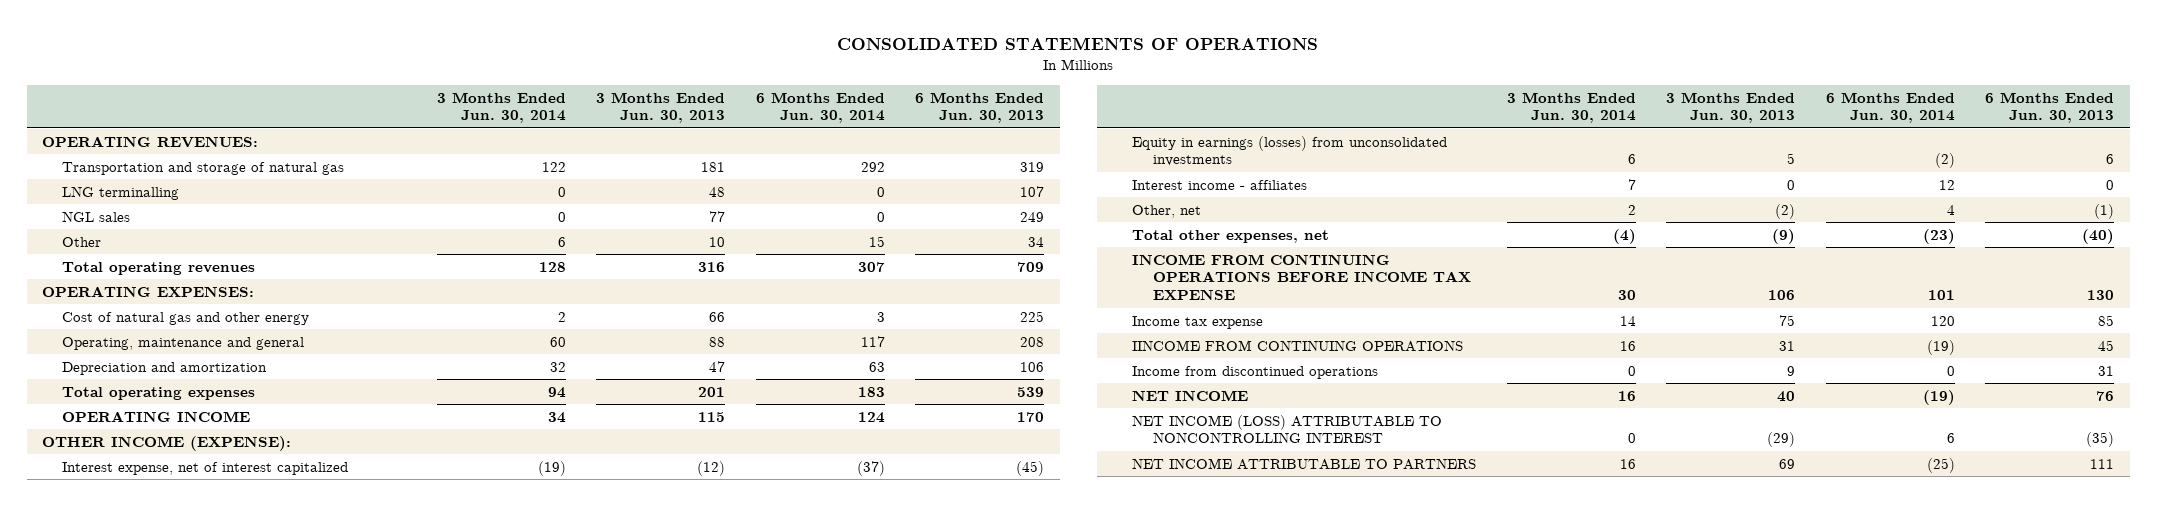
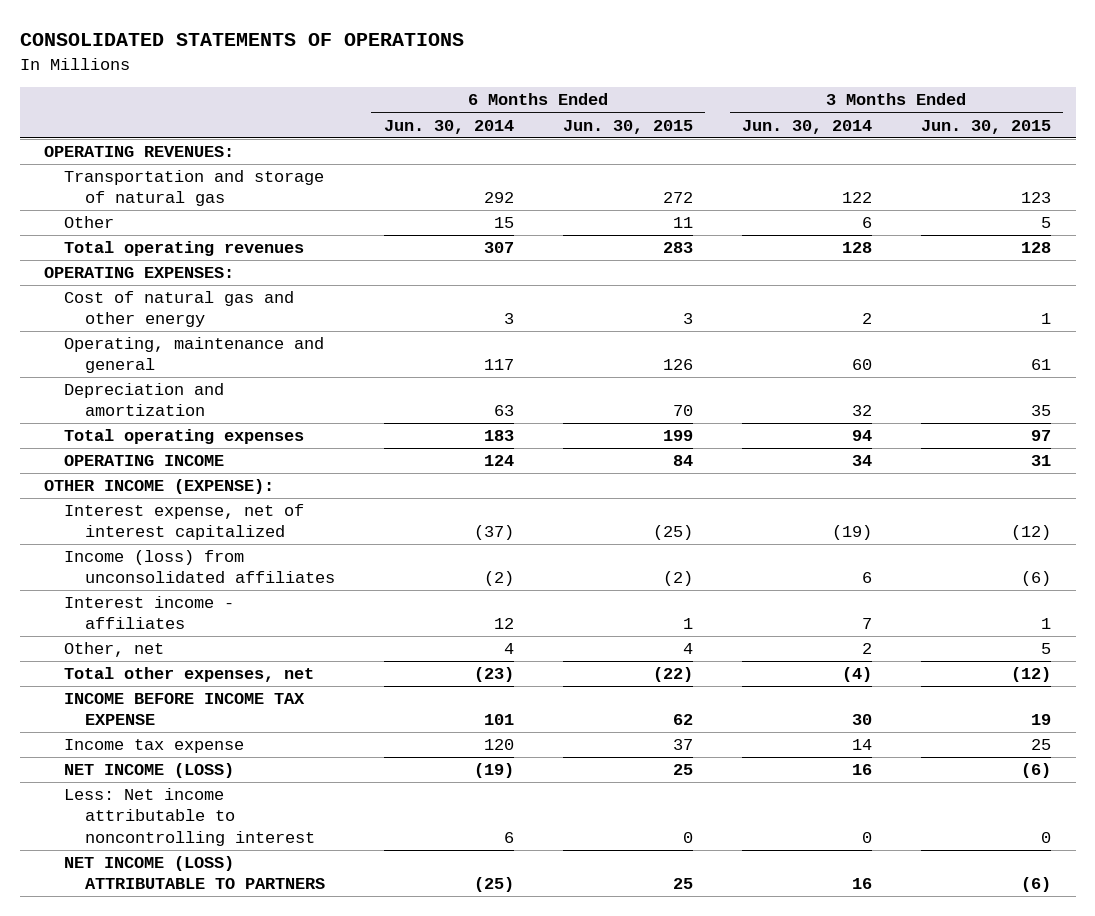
- | 3 Months Ended Jun. 30, 2014 | 3 Months Ended Jun. 30, 2013 | 6 Months Ended Jun. 30, 2014 | 6 Months Ended Jun. 30, 2013
+ | 6 Months Ended Jun. 30, 2014 | 6 Months Ended Jun. 30, 2015 | 3 Months Ended Jun. 30, 2014 | 3 Months Ended Jun. 30, 2015
- LNG terminalling | 0 | 48 | 0 | 107
- NGL sales | 0 | 77 | 0 | 249
- Equity in earnings (losses) from unconsolidated investments | 6 | 5 | (2) | 6
+ Income (loss) from unconsolidated affiliates | (2) | (2) | 6 | (6)
- INCOME FROM CONTINUING OPERATIONS BEFORE INCOME TAX EXPENSE | 30 | 106 | 101 | 130
+ INCOME BEFORE INCOME TAX EXPENSE | 101 | 62 | 30 | 19
- IINCOME FROM CONTINUING OPERATIONS | 16 | 31 | (19) | 45
- Income from discontinued operations | 0 | 9 | 0 | 31
- NET INCOME | 16 | 40 | (19) | 76
- NET INCOME (LOSS) ATTRIBUTABLE TO NONCONTROLLING INTEREST | 0 | (29) | 6 | (35)
- NET INCOME ATTRIBUTABLE TO PARTNERS | 16 | 69 | (25) | 111
+ NET INCOME (LOSS) | (19) | 25 | 16 | (6)
+ Less: Net income attributable to noncontrolling interest | 6 | 0 | 0 | 0
+ NET INCOME (LOSS) ATTRIBUTABLE TO PARTNERS | (25) | 25 | 16 | (6)

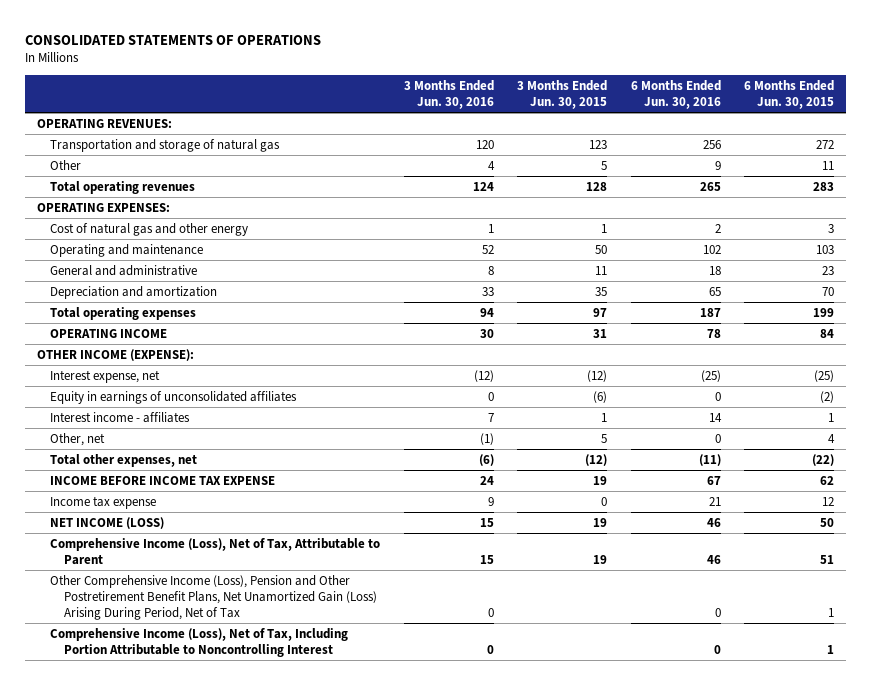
- | 6 Months Ended Jun. 30, 2014 | 6 Months Ended Jun. 30, 2015 | 3 Months Ended Jun. 30, 2014 | 3 Months Ended Jun. 30, 2015
+ | 3 Months Ended Jun. 30, 2016 | 3 Months Ended Jun. 30, 2015 | 6 Months Ended Jun. 30, 2016 | 6 Months Ended Jun. 30, 2015
- Operating, maintenance and general | 117 | 126 | 60 | 61
+ Operating and maintenance | 52 | 50 | 102 | 103
+ General and administrative | 8 | 11 | 18 | 23
- Interest expense, net of interest capitalized | (37) | (25) | (19) | (12)
- Income (loss) from unconsolidated affiliates | (2) | (2) | 6 | (6)
+ Interest expense, net | (12) | (12) | (25) | (25)
+ Equity in earnings of unconsolidated affiliates | 0 | (6) | 0 | (2)
- Income tax expense | 120 | 37 | 14 | 25
- NET INCOME (LOSS) | (19) | 25 | 16 | (6)
- Less: Net income attributable to noncontrolling interest | 6 | 0 | 0 | 0
- NET INCOME (LOSS) ATTRIBUTABLE TO PARTNERS | (25) | 25 | 16 | (6)
+ Income tax expense | 9 | 0 | 21 | 12
+ NET INCOME (LOSS) | 15 | 19 | 46 | 50
+ Comprehensive Income (Loss), Net of Tax, Attributable to Parent | 15 | 19 | 46 | 51
+ Other Comprehensive Income (Loss), Pension and Other Postretirement Benefit Plans, Net Unamortized Gain (Loss) Arising During Period, Net of Tax | 0 | | 0 | 1
+ Comprehensive Income (Loss), Net of Tax, Including Portion Attributable to Noncontrolling Interest | 0 | | 0 | 1

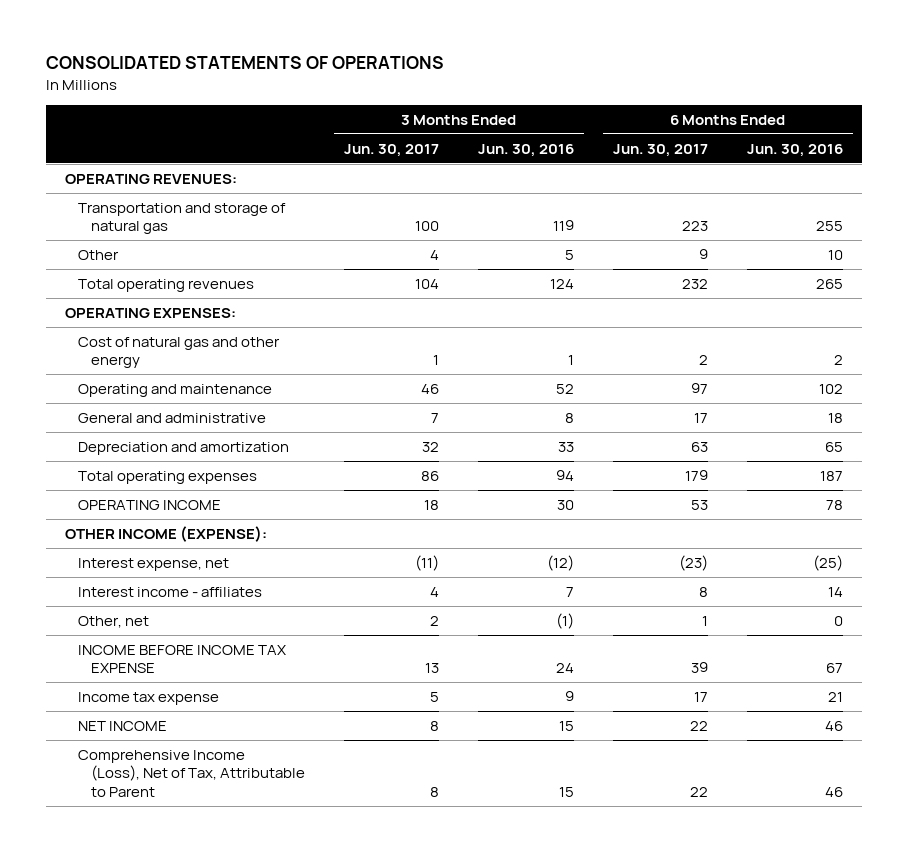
- | 3 Months Ended Jun. 30, 2016 | 3 Months Ended Jun. 30, 2015 | 6 Months Ended Jun. 30, 2016 | 6 Months Ended Jun. 30, 2015
+ | 3 Months Ended Jun. 30, 2017 | 3 Months Ended Jun. 30, 2016 | 6 Months Ended Jun. 30, 2017 | 6 Months Ended Jun. 30, 2016
- Transportation and storage of natural gas | 120 | 123 | 256 | 272
- Other | 4 | 5 | 9 | 11
+ Transportation and storage of natural gas | 100 | 119 | 223 | 255
+ Other | 4 | 5 | 9 | 10
- Equity in earnings of unconsolidated affiliates | 0 | (6) | 0 | (2)
- Total other expenses, net | (6) | (12) | (11) | (22)
- NET INCOME (LOSS) | 15 | 19 | 46 | 50
+ NET INCOME | 8 | 15 | 22 | 46
- Other Comprehensive Income (Loss), Pension and Other Postretirement Benefit Plans, Net Unamortized Gain (Loss) Arising During Period, Net of Tax | 0 | | 0 | 1
- Comprehensive Income (Loss), Net of Tax, Including Portion Attributable to Noncontrolling Interest | 0 | | 0 | 1

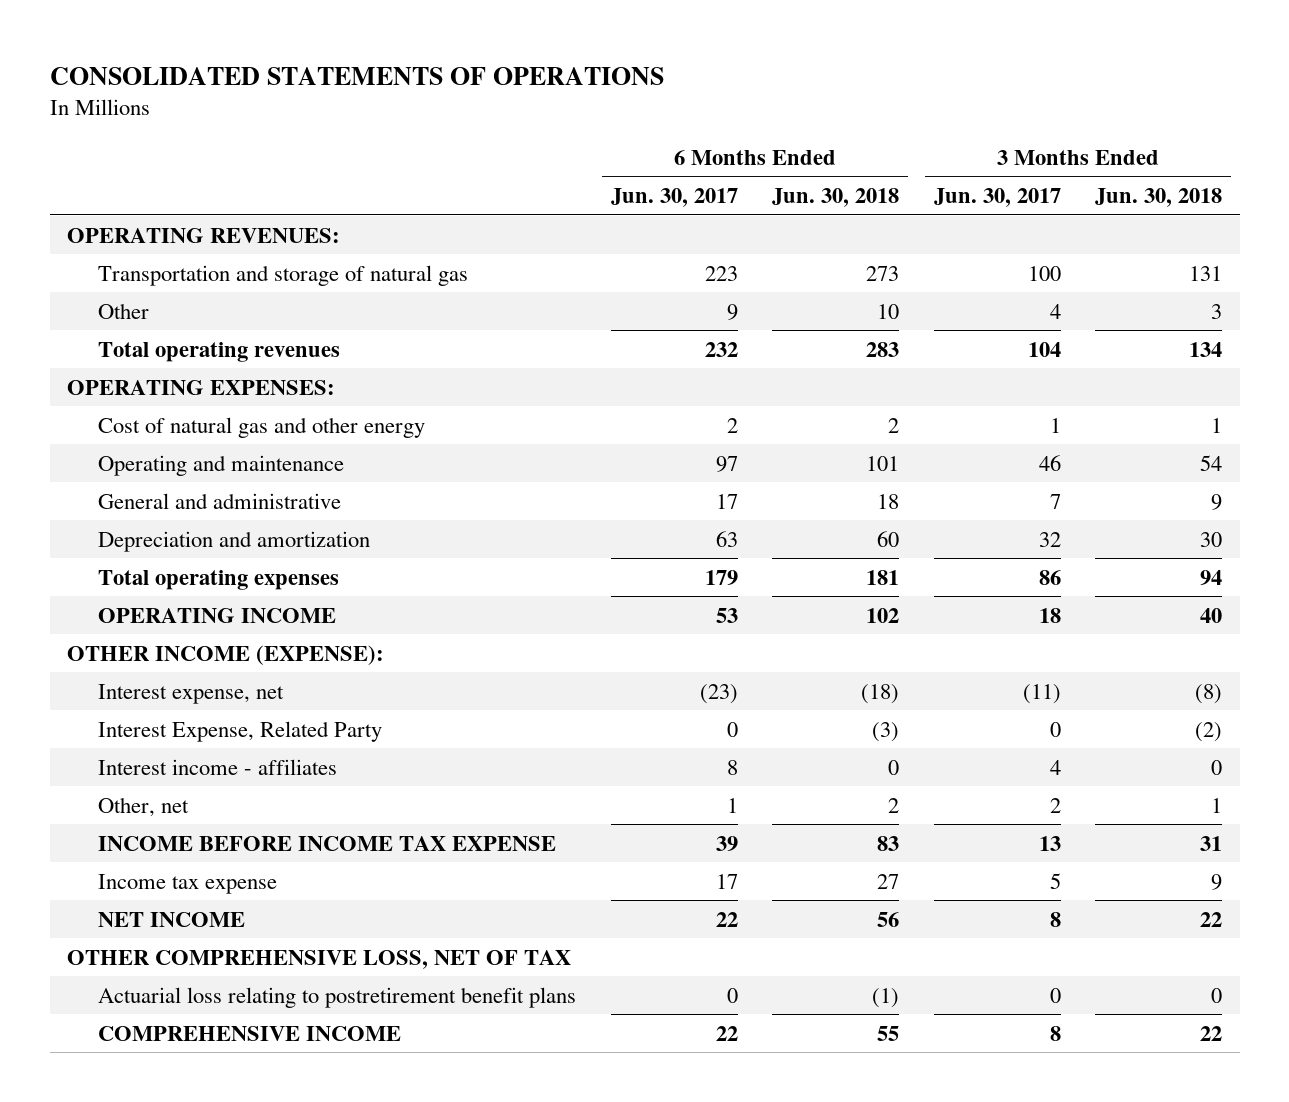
- | 3 Months Ended Jun. 30, 2017 | 3 Months Ended Jun. 30, 2016 | 6 Months Ended Jun. 30, 2017 | 6 Months Ended Jun. 30, 2016
+ | 6 Months Ended Jun. 30, 2017 | 6 Months Ended Jun. 30, 2018 | 3 Months Ended Jun. 30, 2017 | 3 Months Ended Jun. 30, 2018
+ Interest Expense, Related Party | 0 | (3) | 0 | (2)
- Comprehensive Income (Loss), Net of Tax, Attributable to Parent | 8 | 15 | 22 | 46
+ OTHER COMPREHENSIVE LOSS, NET OF TAX
+ Actuarial loss relating to postretirement benefit plans | 0 | (1) | 0 | 0
+ COMPREHENSIVE INCOME | 22 | 55 | 8 | 22

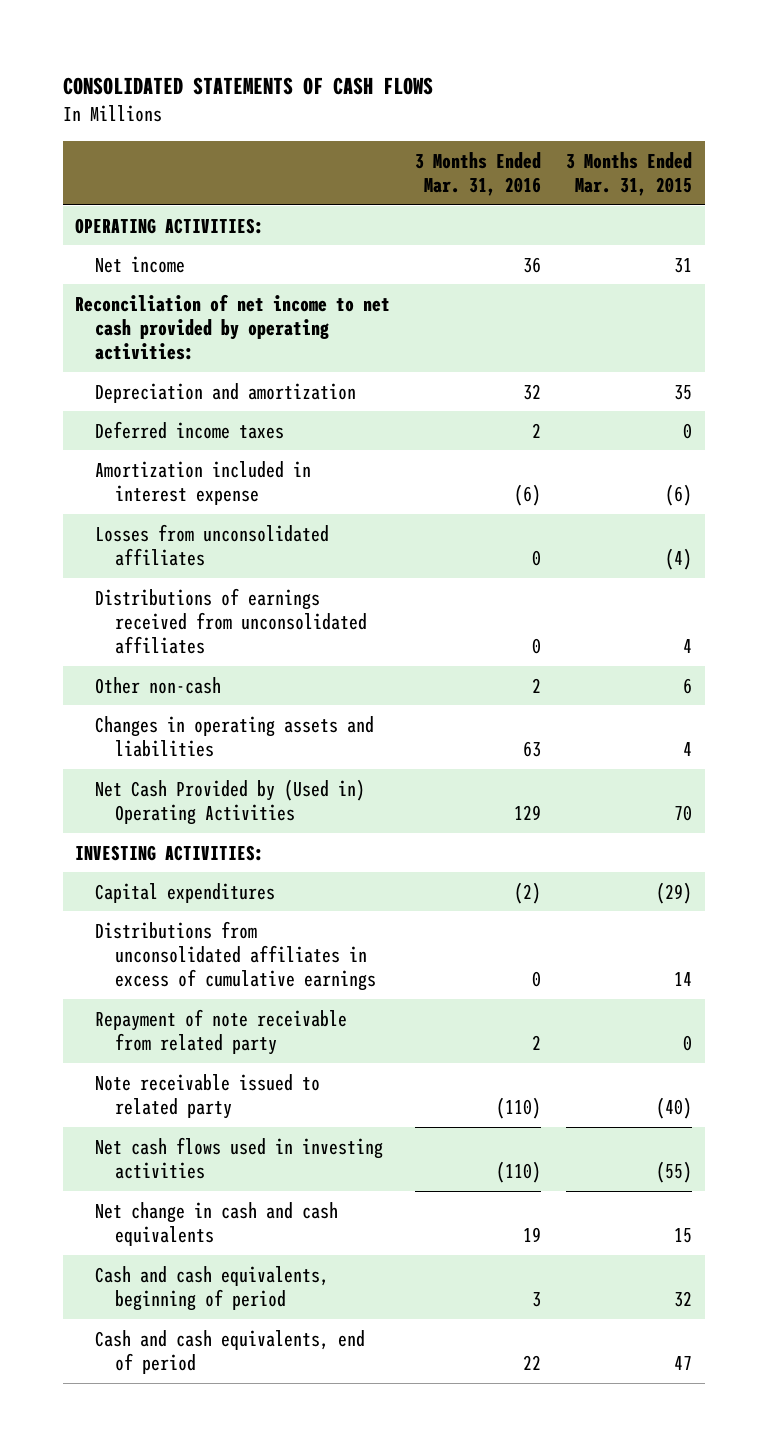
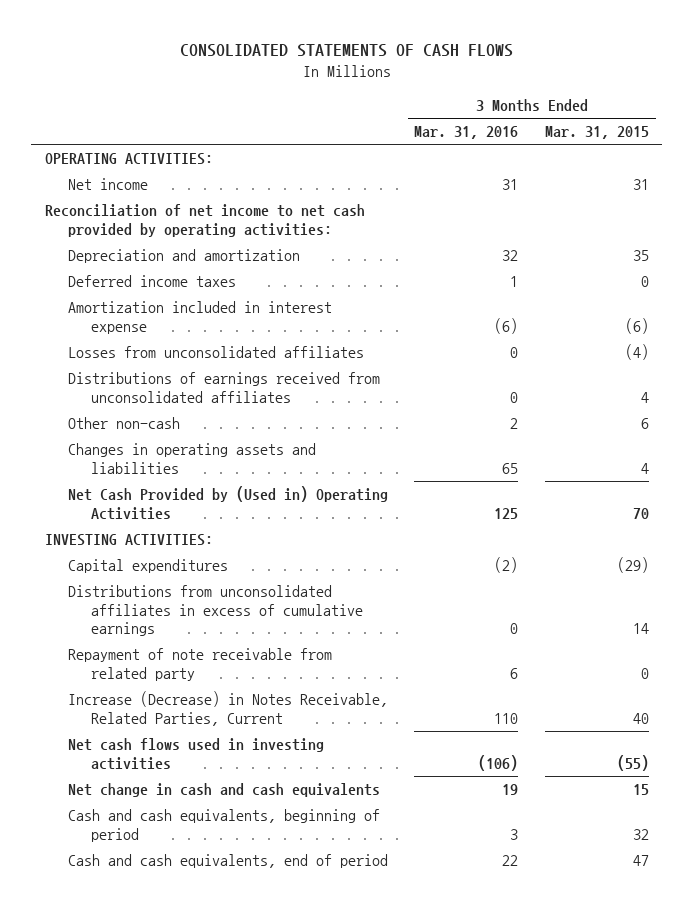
- Net income | 36 | 31
+ Net income | 31 | 31
- Deferred income taxes | 2 | 0
+ Deferred income taxes | 1 | 0
- Changes in operating assets and liabilities | 63 | 4
- Net Cash Provided by (Used in) Operating Activities | 129 | 70
+ Changes in operating assets and liabilities | 65 | 4
+ Net Cash Provided by (Used in) Operating Activities | 125 | 70
- Repayment of note receivable from related party | 2 | 0
- Note receivable issued to related party | (110) | (40)
- Net cash flows used in investing activities | (110) | (55)
+ Repayment of note receivable from related party | 6 | 0
+ Increase (Decrease) in Notes Receivable, Related Parties, Current | 110 | 40
+ Net cash flows used in investing activities | (106) | (55)

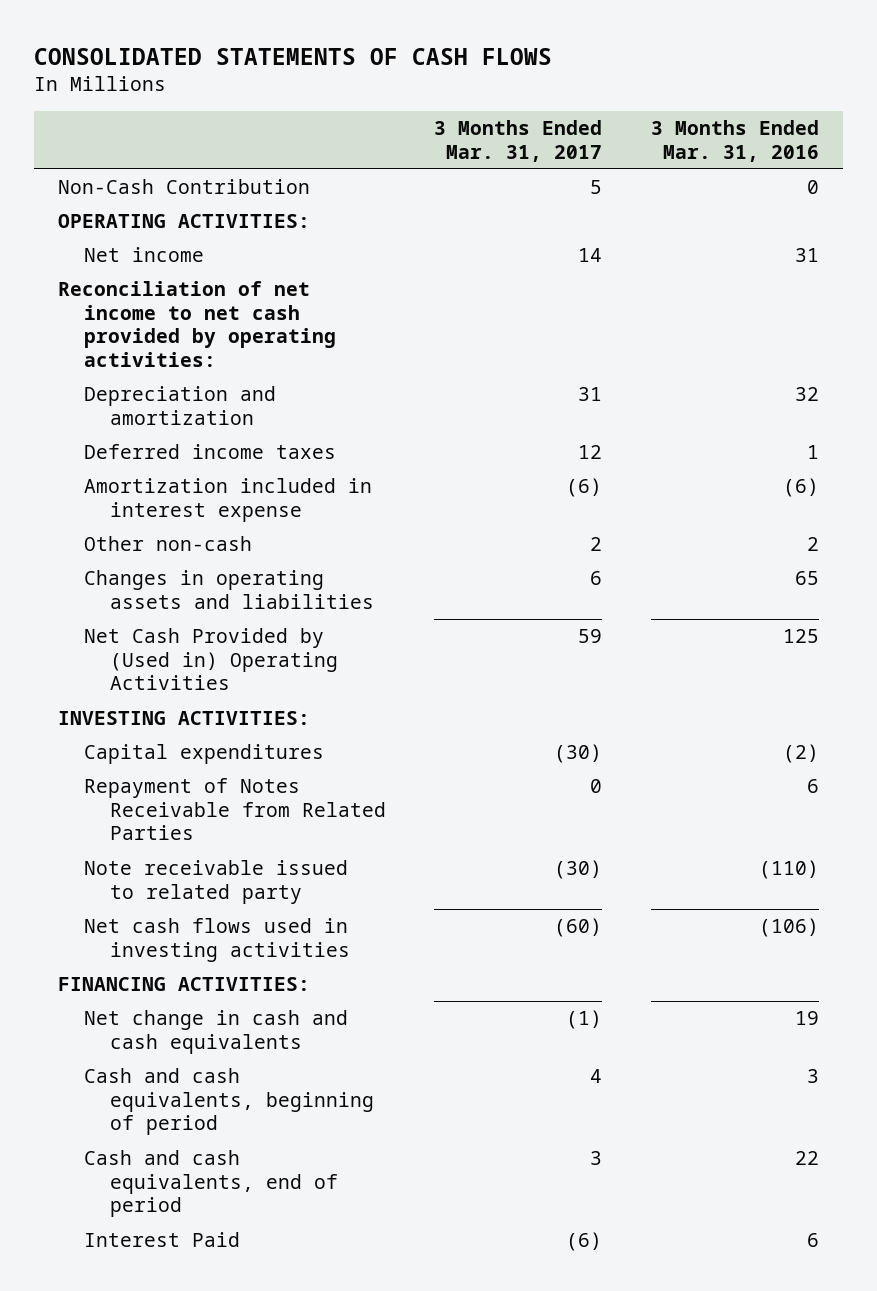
- | 3 Months Ended Mar. 31, 2016 | 3 Months Ended Mar. 31, 2015
+ | 3 Months Ended Mar. 31, 2017 | 3 Months Ended Mar. 31, 2016
+ Non-Cash Contribution | 5 | 0
- Losses from unconsolidated affiliates | 0 | (4)
- Distributions of earnings received from unconsolidated affiliates | 0 | 4
- Distributions from unconsolidated affiliates in excess of cumulative earnings | 0 | 14
- Repayment of note receivable from related party | 6 | 0
- Increase (Decrease) in Notes Receivable, Related Parties, Current | 110 | 40
+ Repayment of Notes Receivable from Related Parties | 0 | 6
+ Note receivable issued to related party | (30) | (110)
+ FINANCING ACTIVITIES:
+ Interest Paid | (6) | 6

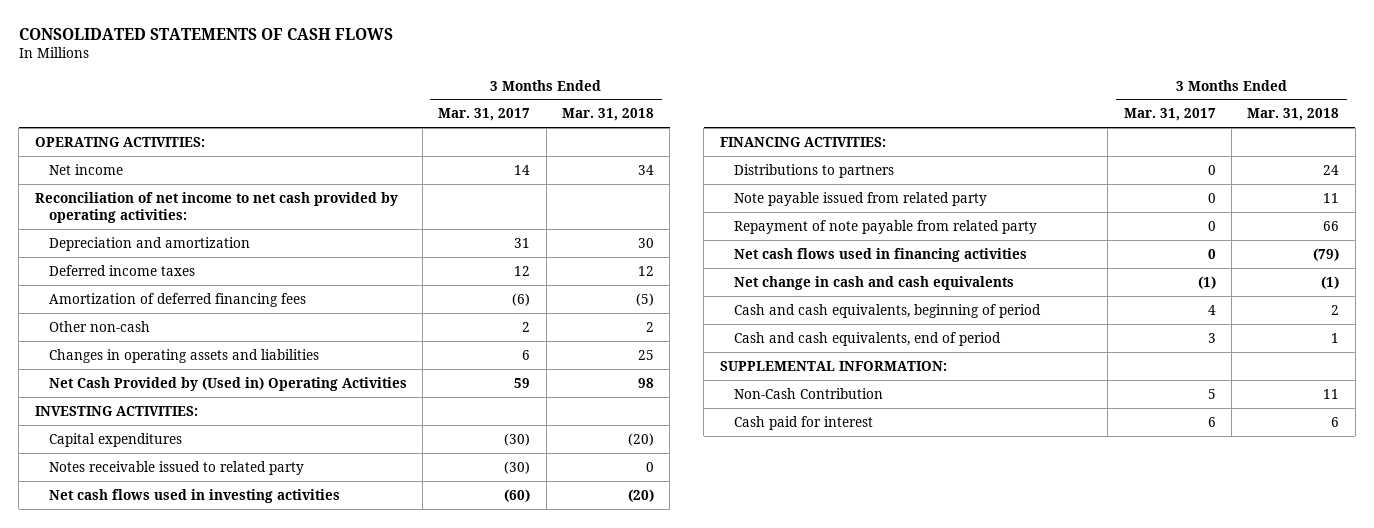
- | 3 Months Ended Mar. 31, 2017 | 3 Months Ended Mar. 31, 2016
+ | 3 Months Ended Mar. 31, 2017 | 3 Months Ended Mar. 31, 2018
- Amortization included in interest expense | (6) | (6)
+ Amortization of deferred financing fees | (6) | (5)
- Repayment of Notes Receivable from Related Parties | 0 | 6
- Note receivable issued to related party | (30) | (110)
+ Notes receivable issued to related party | (30) | 0
+ Distributions to partners | 0 | 24
+ Note payable issued from related party | 0 | 11
+ Repayment of note payable from related party | 0 | 66
+ Net cash flows used in financing activities | 0 | (79)
- Interest Paid | (6) | 6
+ SUPPLEMENTAL INFORMATION:
moved down: Non-Cash Contribution | 5 | 11
+ Cash paid for interest | 6 | 6

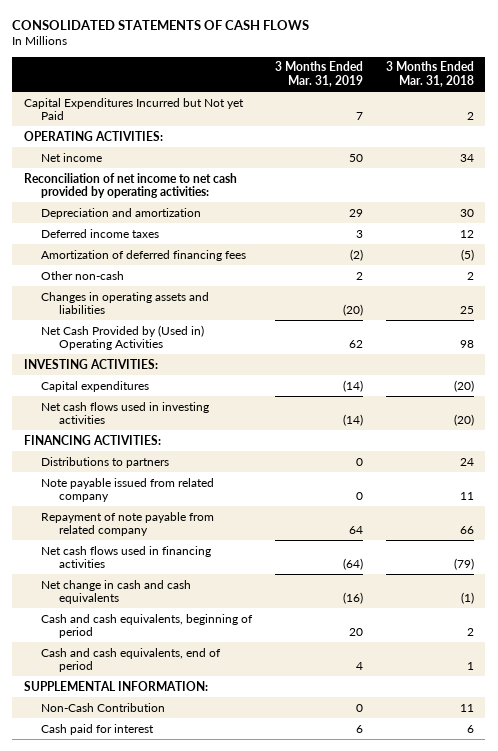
- | 3 Months Ended Mar. 31, 2017 | 3 Months Ended Mar. 31, 2018
+ | 3 Months Ended Mar. 31, 2019 | 3 Months Ended Mar. 31, 2018
+ Capital Expenditures Incurred but Not yet Paid | 7 | 2
- Notes receivable issued to related party | (30) | 0
- Note payable issued from related party | 0 | 11
- Repayment of note payable from related party | 0 | 66
+ Note payable issued from related company | 0 | 11
+ Repayment of note payable from related company | 64 | 66

